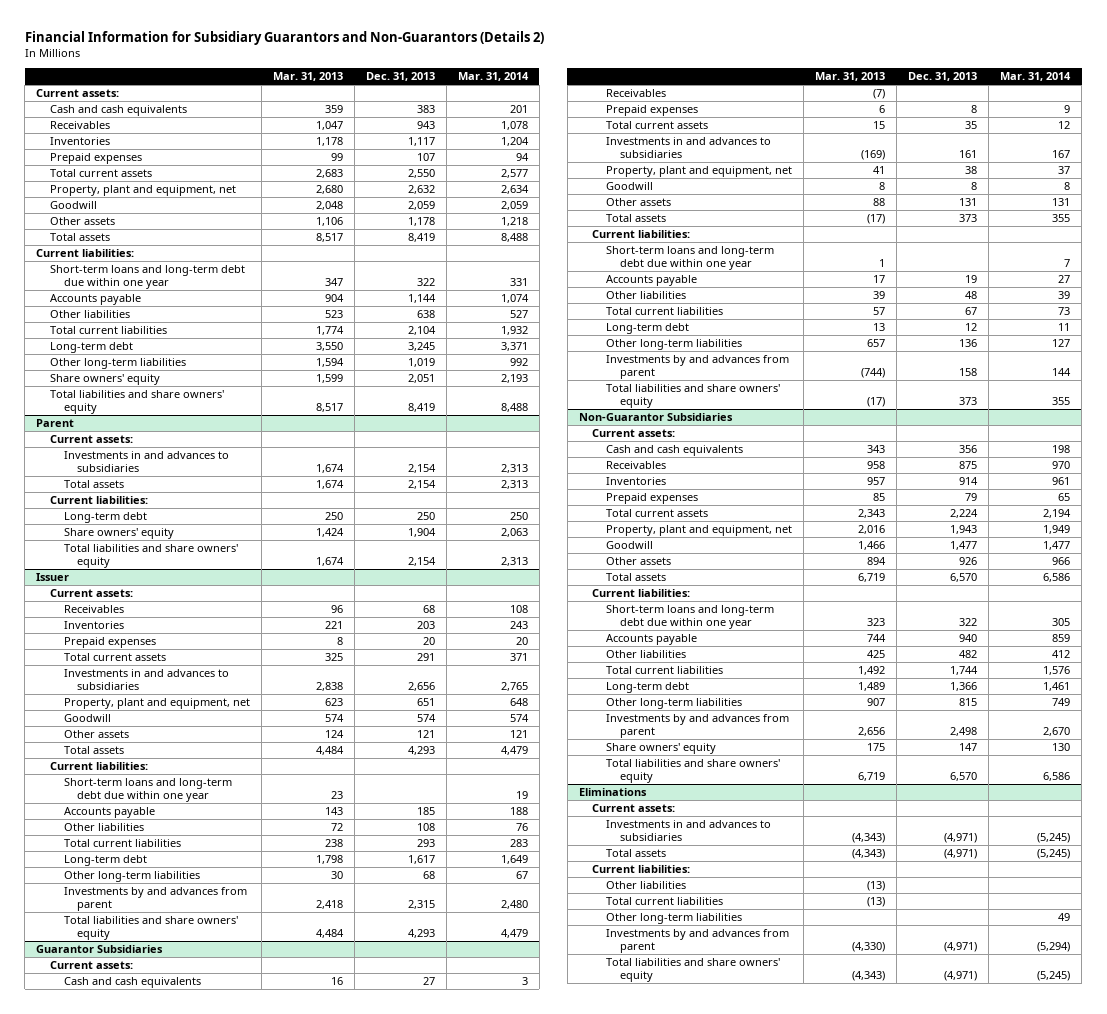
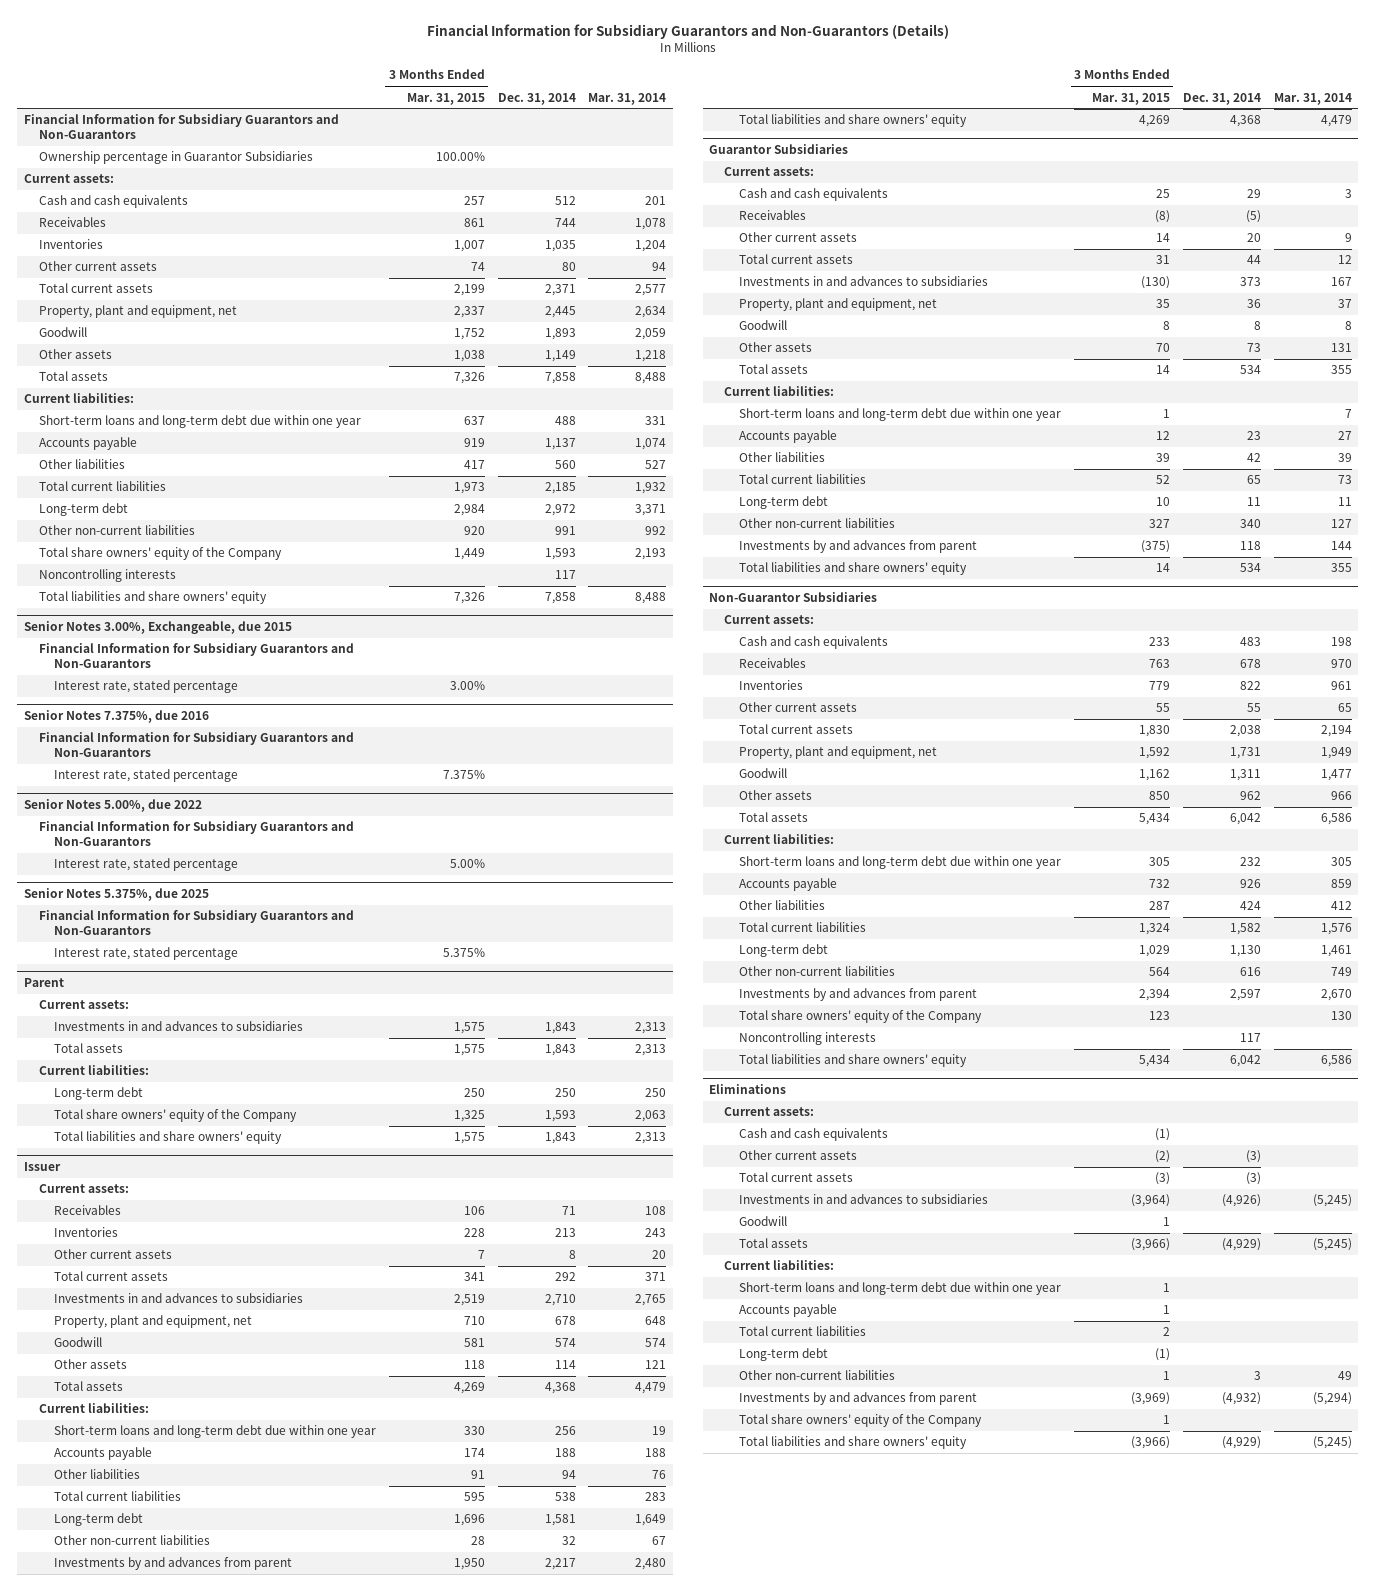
- Financial Information for Subsidiary Guarantors and Non-Guarantors (Details 2)
+ Financial Information for Subsidiary Guarantors and Non-Guarantors (Details)
- | Mar. 31, 2013 | Dec. 31, 2013 | Mar. 31, 2014
+ | 3 Months Ended Mar. 31, 2015 | Dec. 31, 2014 | Mar. 31, 2014
+ Financial Information for Subsidiary Guarantors and Non-Guarantors
+ Ownership percentage in Guarantor Subsidiaries | 100.00% | |
- Prepaid expenses | 99 | 107 | 94
+ Other current assets | 74 | 80 | 94
- Other long-term liabilities | 1,594 | 1,019 | 992
- Share owners' equity | 1,599 | 2,051 | 2,193
+ Other non-current liabilities | 920 | 991 | 992
+ Total share owners' equity of the Company | 1,449 | 1,593 | 2,193
+ Noncontrolling interests | | 117 |
+ Senior Notes 3.00%, Exchangeable, due 2015
+ Financial Information for Subsidiary Guarantors and Non-Guarantors
+ Interest rate, stated percentage | 3.00% | |
+ Senior Notes 7.375%, due 2016
+ Financial Information for Subsidiary Guarantors and Non-Guarantors
+ Interest rate, stated percentage | 7.375% | |
+ Senior Notes 5.00%, due 2022
+ Financial Information for Subsidiary Guarantors and Non-Guarantors
+ Interest rate, stated percentage | 5.00% | |
+ Senior Notes 5.375%, due 2025
+ Financial Information for Subsidiary Guarantors and Non-Guarantors
+ Interest rate, stated percentage | 5.375% | |
@ Parent
- Share owners' equity | 1,424 | 1,904 | 2,063
+ Total share owners' equity of the Company | 1,325 | 1,593 | 2,063
@ Issuer
- Prepaid expenses | 8 | 20 | 20
+ Other current assets | 7 | 8 | 20
- Other long-term liabilities | 30 | 68 | 67
+ Other non-current liabilities | 28 | 32 | 67
@ Guarantor Subsidiaries
- Prepaid expenses | 6 | 8 | 9
+ Other current assets | 14 | 20 | 9
- Other long-term liabilities | 657 | 136 | 127
+ Other non-current liabilities | 327 | 340 | 127
@ Non-Guarantor Subsidiaries
- Prepaid expenses | 85 | 79 | 65
+ Other current assets | 55 | 55 | 65
- Other long-term liabilities | 907 | 815 | 749
+ Other non-current liabilities | 564 | 616 | 749
- Share owners' equity | 175 | 147 | 130
+ Total share owners' equity of the Company | 123 | | 130
+ Noncontrolling interests | | 117 |
@ Eliminations
+ Cash and cash equivalents | (1) | |
+ Other current assets | (2) | (3) |
+ Total current assets | (3) | (3) |
+ Goodwill | 1 | |
- Other liabilities | (13) | |
+ Short-term loans and long-term debt due within one year | 1 | |
+ Accounts payable | 1 | |
- Other long-term liabilities | | | 49
+ Long-term debt | (1) | |
+ Other non-current liabilities | 1 | 3 | 49
+ Total share owners' equity of the Company | 1 | |

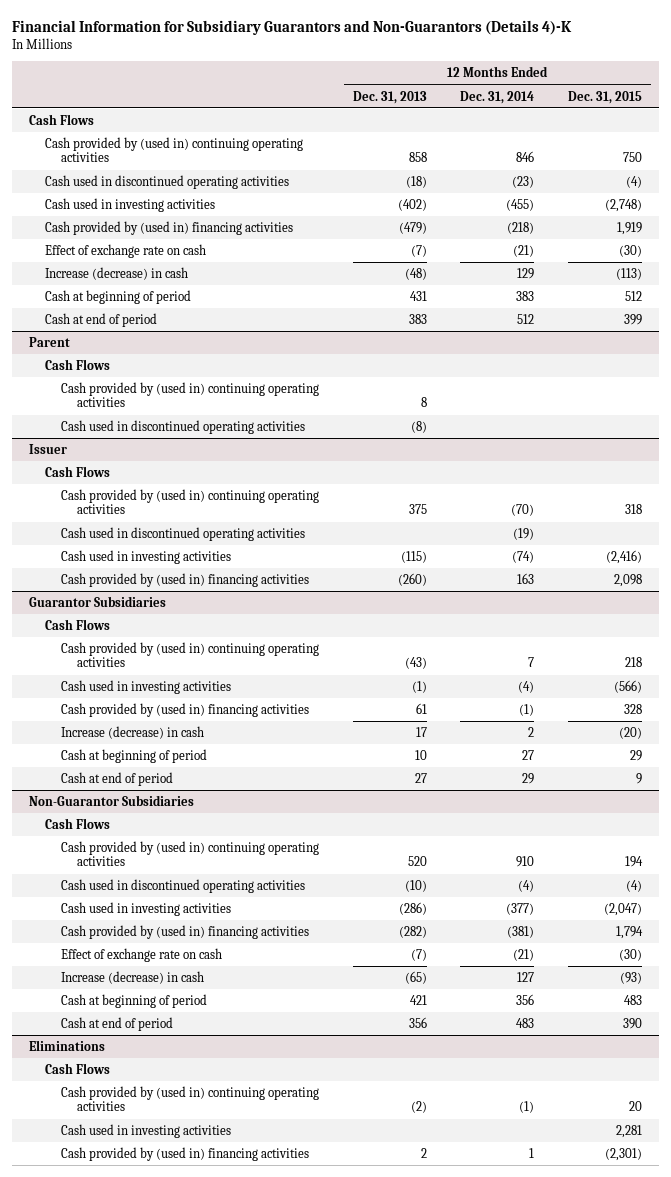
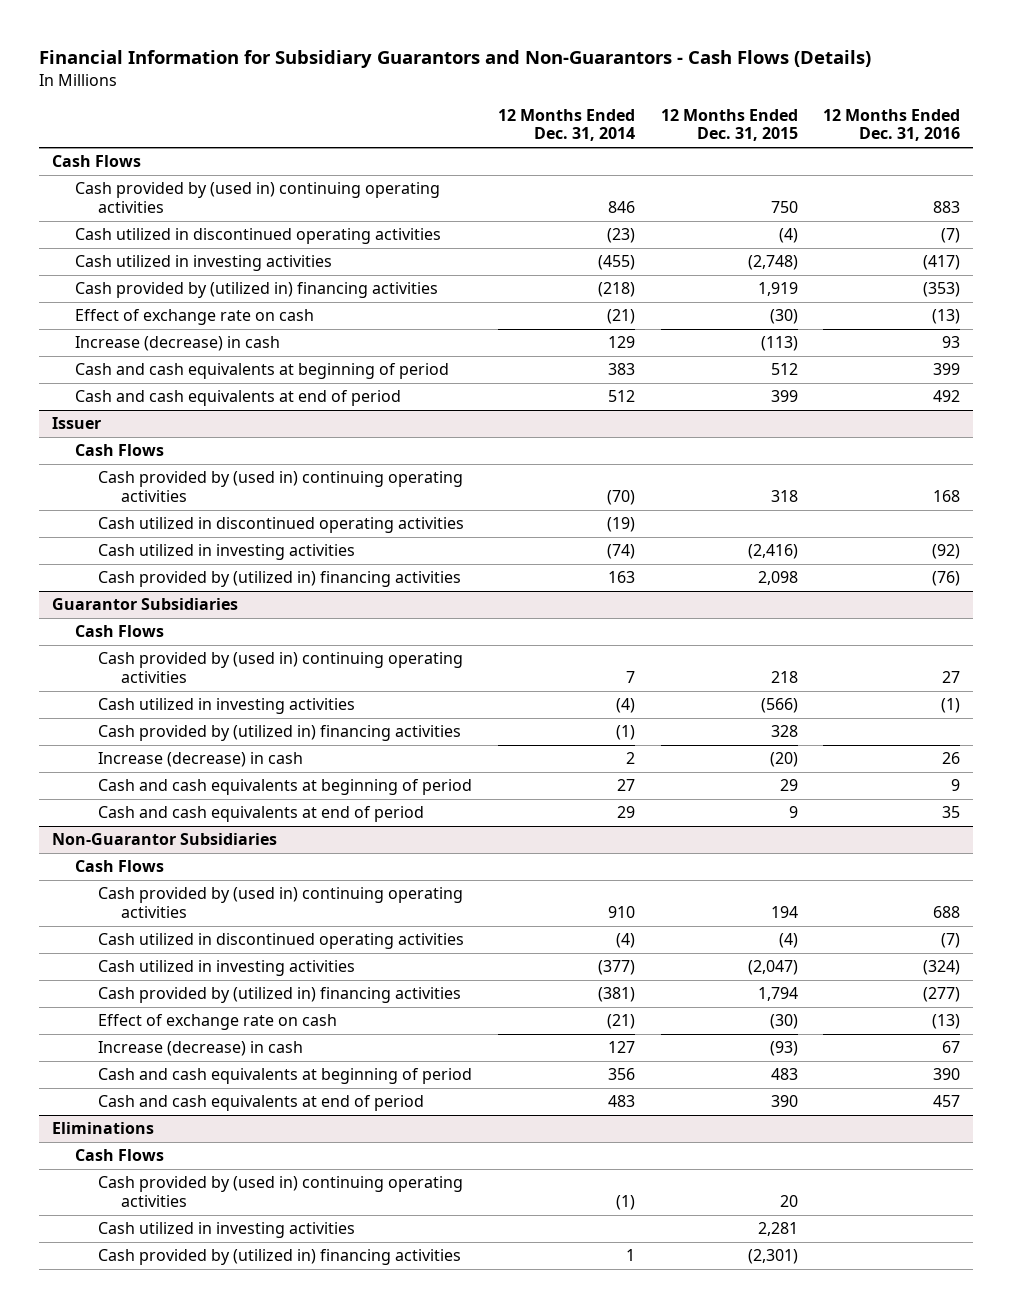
- Financial Information for Subsidiary Guarantors and Non-Guarantors (Details 4)-K
+ Financial Information for Subsidiary Guarantors and Non-Guarantors - Cash Flows (Details)
- | 12 Months Ended Dec. 31, 2013 | 12 Months Ended Dec. 31, 2014 | 12 Months Ended Dec. 31, 2015
+ | 12 Months Ended Dec. 31, 2014 | 12 Months Ended Dec. 31, 2015 | 12 Months Ended Dec. 31, 2016
- Cash used in discontinued operating activities | (18) | (23) | (4)
- Cash used in investing activities | (402) | (455) | (2,748)
- Cash provided by (used in) financing activities | (479) | (218) | 1,919
+ Cash utilized in discontinued operating activities | (23) | (4) | (7)
+ Cash utilized in investing activities | (455) | (2,748) | (417)
+ Cash provided by (utilized in) financing activities | (218) | 1,919 | (353)
- Cash at beginning of period | 431 | 383 | 512
- Cash at end of period | 383 | 512 | 399
- Parent
- Cash Flows
- Cash provided by (used in) continuing operating activities | 8 | |
- Cash used in discontinued operating activities | (8) | |
+ Cash and cash equivalents at beginning of period | 383 | 512 | 399
+ Cash and cash equivalents at end of period | 512 | 399 | 492
@ Issuer
- Cash used in discontinued operating activities | | (19) |
- Cash used in investing activities | (115) | (74) | (2,416)
- Cash provided by (used in) financing activities | (260) | 163 | 2,098
+ Cash utilized in discontinued operating activities | (19) | |
+ Cash utilized in investing activities | (74) | (2,416) | (92)
+ Cash provided by (utilized in) financing activities | 163 | 2,098 | (76)
@ Guarantor Subsidiaries
- Cash used in investing activities | (1) | (4) | (566)
- Cash provided by (used in) financing activities | 61 | (1) | 328
+ Cash utilized in investing activities | (4) | (566) | (1)
+ Cash provided by (utilized in) financing activities | (1) | 328 |
- Cash at beginning of period | 10 | 27 | 29
- Cash at end of period | 27 | 29 | 9
+ Cash and cash equivalents at beginning of period | 27 | 29 | 9
+ Cash and cash equivalents at end of period | 29 | 9 | 35
@ Non-Guarantor Subsidiaries
- Cash used in discontinued operating activities | (10) | (4) | (4)
- Cash used in investing activities | (286) | (377) | (2,047)
- Cash provided by (used in) financing activities | (282) | (381) | 1,794
+ Cash utilized in discontinued operating activities | (4) | (4) | (7)
+ Cash utilized in investing activities | (377) | (2,047) | (324)
+ Cash provided by (utilized in) financing activities | (381) | 1,794 | (277)
- Cash at beginning of period | 421 | 356 | 483
- Cash at end of period | 356 | 483 | 390
+ Cash and cash equivalents at beginning of period | 356 | 483 | 390
+ Cash and cash equivalents at end of period | 483 | 390 | 457
@ Eliminations
- Cash used in investing activities | | | 2,281
- Cash provided by (used in) financing activities | 2 | 1 | (2,301)
+ Cash utilized in investing activities | | 2,281 |
+ Cash provided by (utilized in) financing activities | 1 | (2,301) |

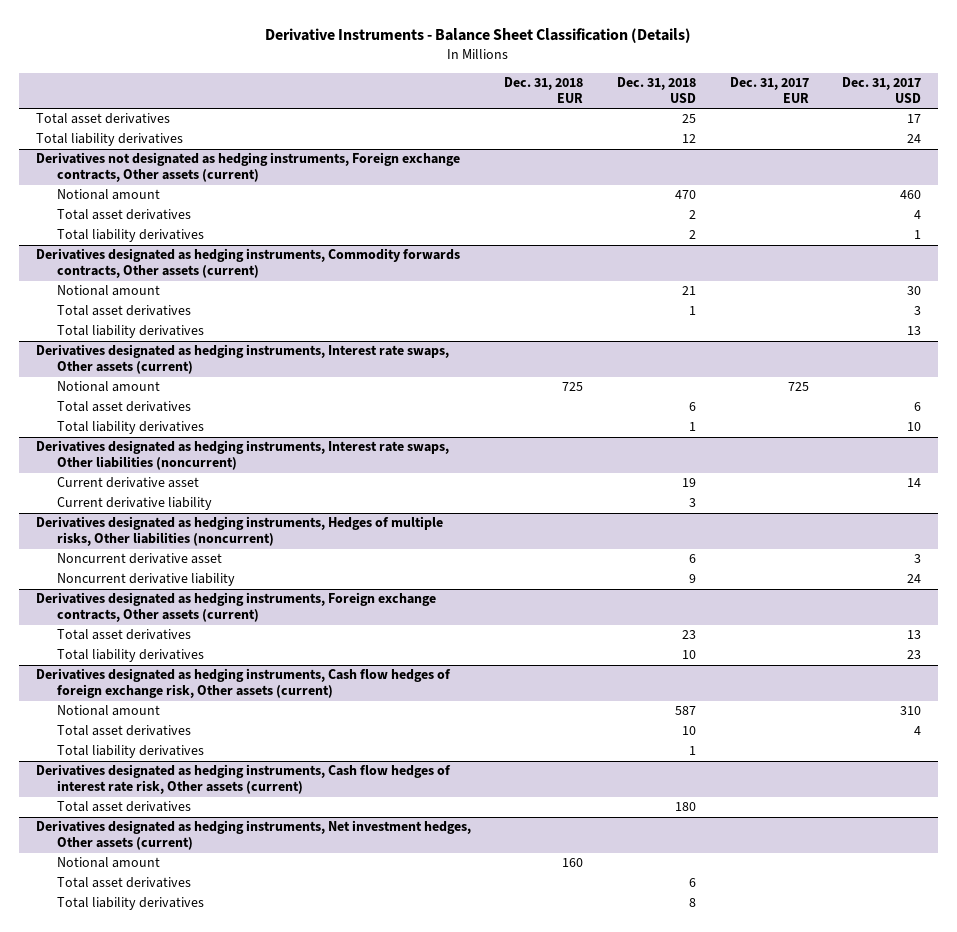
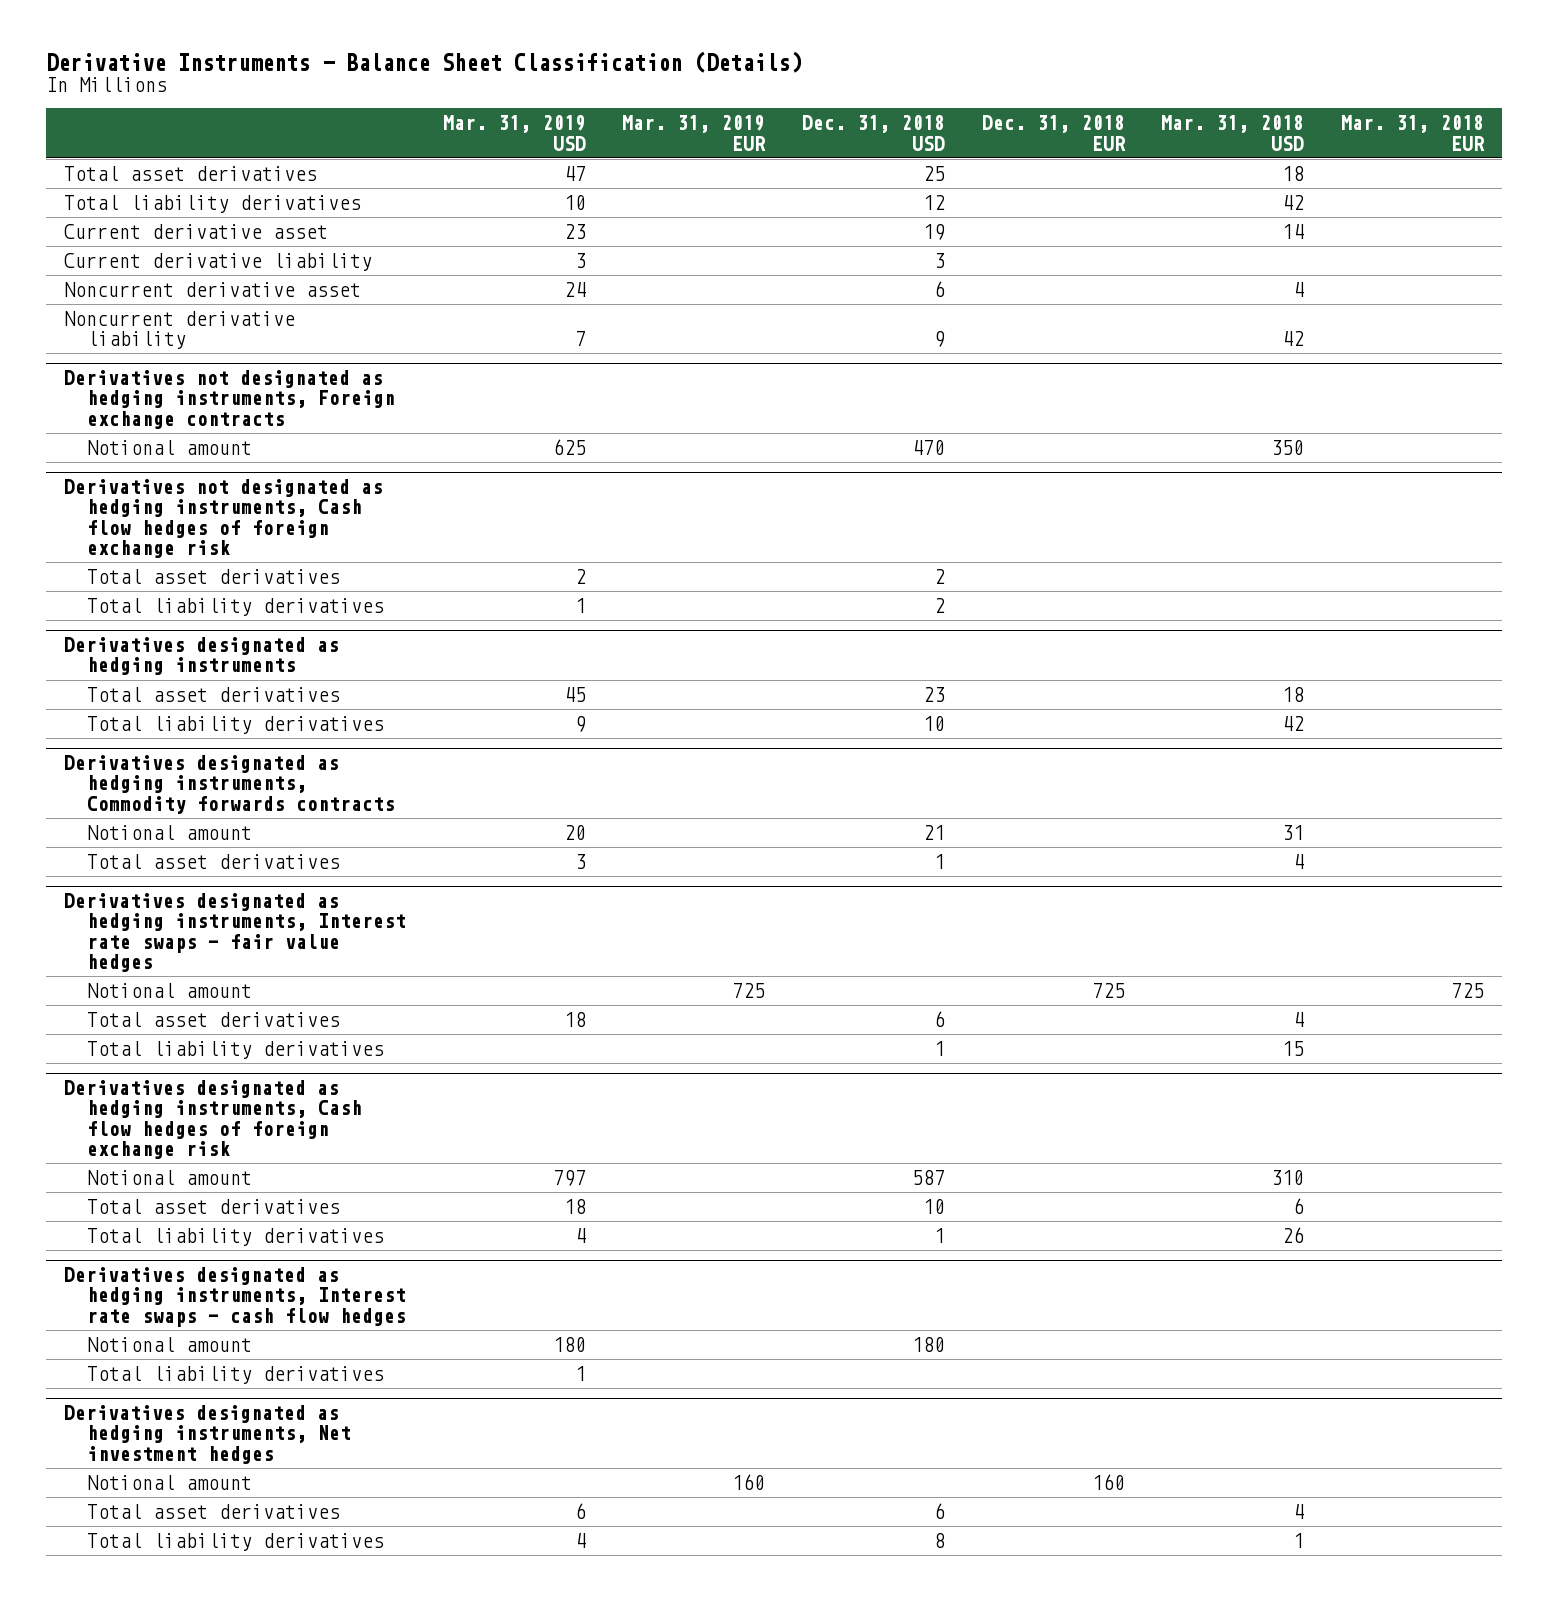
- | Dec. 31, 2018 EUR | Dec. 31, 2018 USD | Dec. 31, 2017 EUR | Dec. 31, 2017 USD
+ | Mar. 31, 2019 USD | Mar. 31, 2019 EUR | Dec. 31, 2018 USD | Dec. 31, 2018 EUR | Mar. 31, 2018 USD | Mar. 31, 2018 EUR
- Derivatives not designated as hedging instruments, Foreign exchange contracts, Other assets (current)
+ Current derivative asset | 23 | | 19 | | 14 |
+ Current derivative liability | 3 | | 3 | | |
+ Noncurrent derivative asset | 24 | | 6 | | 4 |
+ Noncurrent derivative liability | 7 | | 9 | | 42 |
+ Derivatives not designated as hedging instruments, Foreign exchange contracts
+ Derivatives not designated as hedging instruments, Cash flow hedges of foreign exchange risk
- Derivatives designated as hedging instruments, Commodity forwards contracts, Other assets (current)
+ Derivatives designated as hedging instruments
+ Total asset derivatives | 45 | | 23 | | 18 |
+ Total liability derivatives | 9 | | 10 | | 42 |
+ Derivatives designated as hedging instruments, Commodity forwards contracts
- Total liability derivatives | | | | 13
- Derivatives designated as hedging instruments, Interest rate swaps, Other assets (current)
+ Derivatives designated as hedging instruments, Interest rate swaps - fair value hedges
- Derivatives designated as hedging instruments, Interest rate swaps, Other liabilities (noncurrent)
- Current derivative asset | | 19 | | 14
- Current derivative liability | | 3 | |
- Derivatives designated as hedging instruments, Hedges of multiple risks, Other liabilities (noncurrent)
- Noncurrent derivative asset | | 6 | | 3
- Noncurrent derivative liability | | 9 | | 24
- Derivatives designated as hedging instruments, Foreign exchange contracts, Other assets (current)
- Total asset derivatives | | 23 | | 13
- Total liability derivatives | | 10 | | 23
- Derivatives designated as hedging instruments, Cash flow hedges of foreign exchange risk, Other assets (current)
+ Derivatives designated as hedging instruments, Cash flow hedges of foreign exchange risk
- Derivatives designated as hedging instruments, Cash flow hedges of interest rate risk, Other assets (current)
- Total asset derivatives | | 180 | |
- Derivatives designated as hedging instruments, Net investment hedges, Other assets (current)
+ Derivatives designated as hedging instruments, Interest rate swaps - cash flow hedges
+ Notional amount | 180 | | 180 | | |
+ Total liability derivatives | 1 | | | | |
+ Derivatives designated as hedging instruments, Net investment hedges

